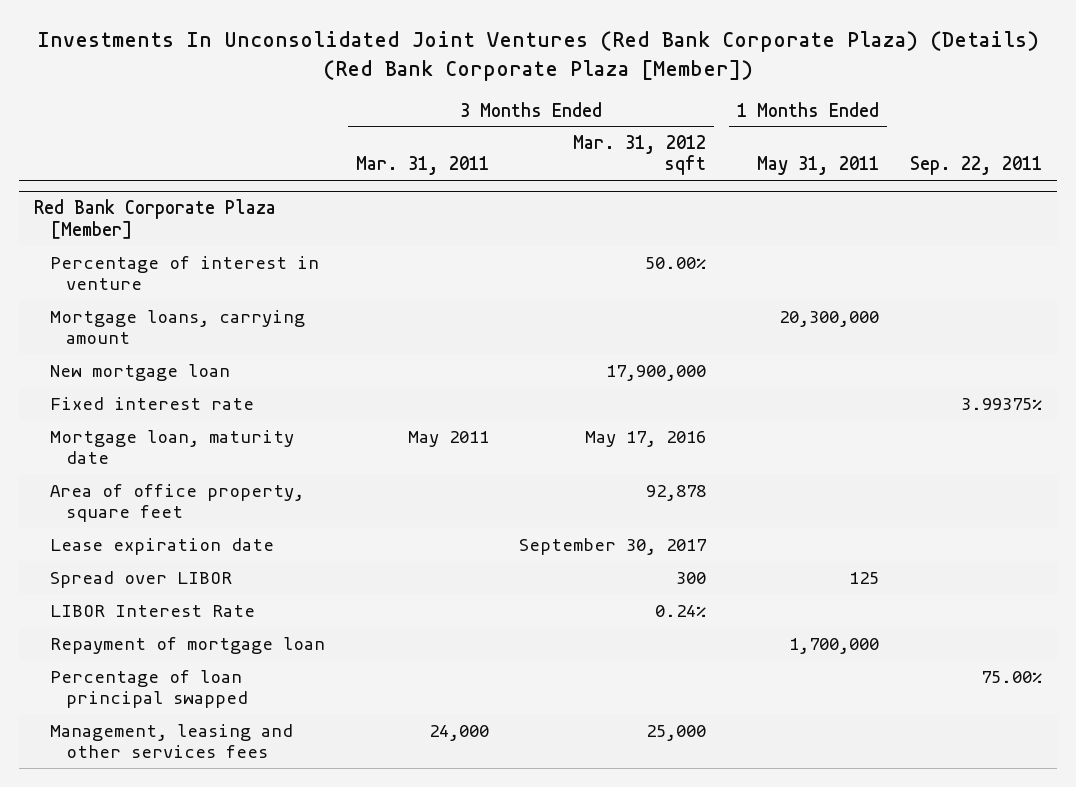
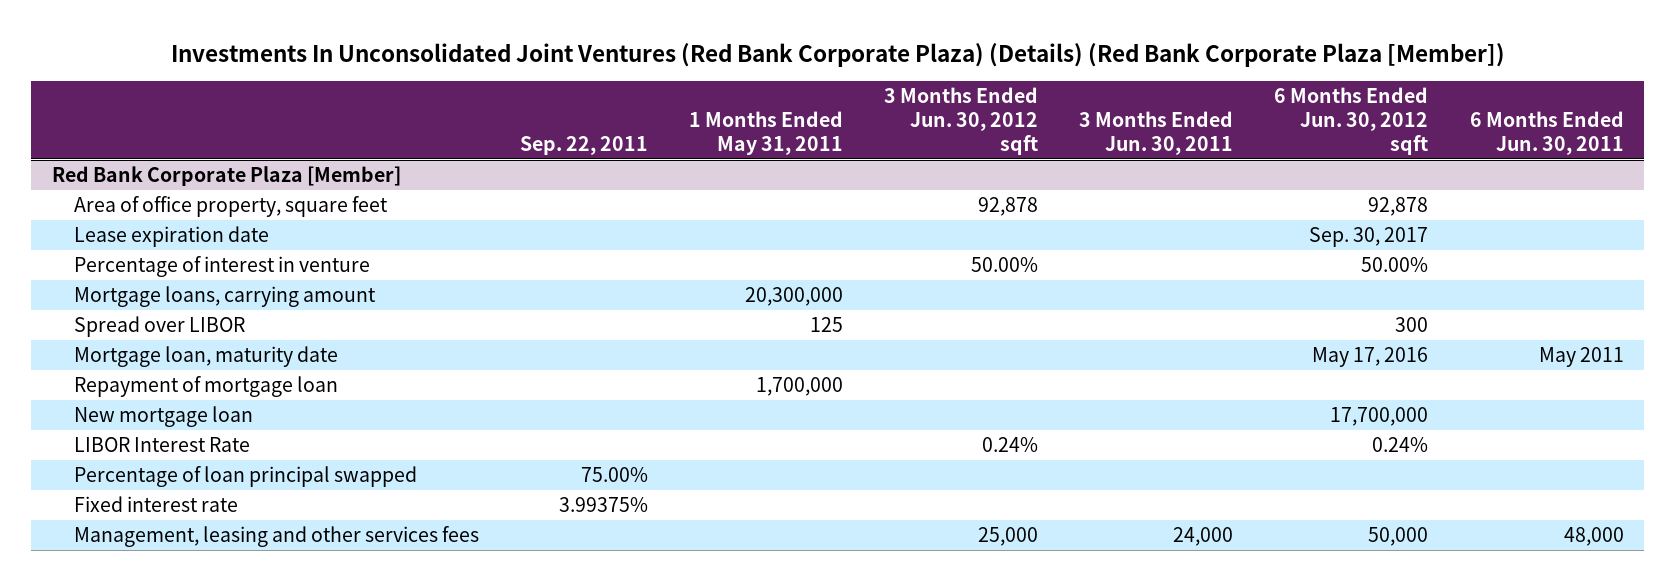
- | 3 Months Ended Mar. 31, 2011 | 3 Months Ended Mar. 31, 2012 sqft | 1 Months Ended May 31, 2011 | Sep. 22, 2011
+ | Sep. 22, 2011 | 1 Months Ended May 31, 2011 | 3 Months Ended Jun. 30, 2012 sqft | 3 Months Ended Jun. 30, 2011 | 6 Months Ended Jun. 30, 2012 sqft | 6 Months Ended Jun. 30, 2011
@ Red Bank Corporate Plaza [Member]
moved down: Percentage of interest in venture | | | 50.00% | | 50.00% |
moved down: Mortgage loans, carrying amount | | 20,300,000 | | | |
moved down: Mortgage loan, maturity date | | | | | May 17, 2016 | May 2011
moved down: New mortgage loan | | | | | 17,700,000 |
moved down: LIBOR Interest Rate | | | 0.24% | | 0.24% |
moved down: Fixed interest rate | 3.99375% | | | | |

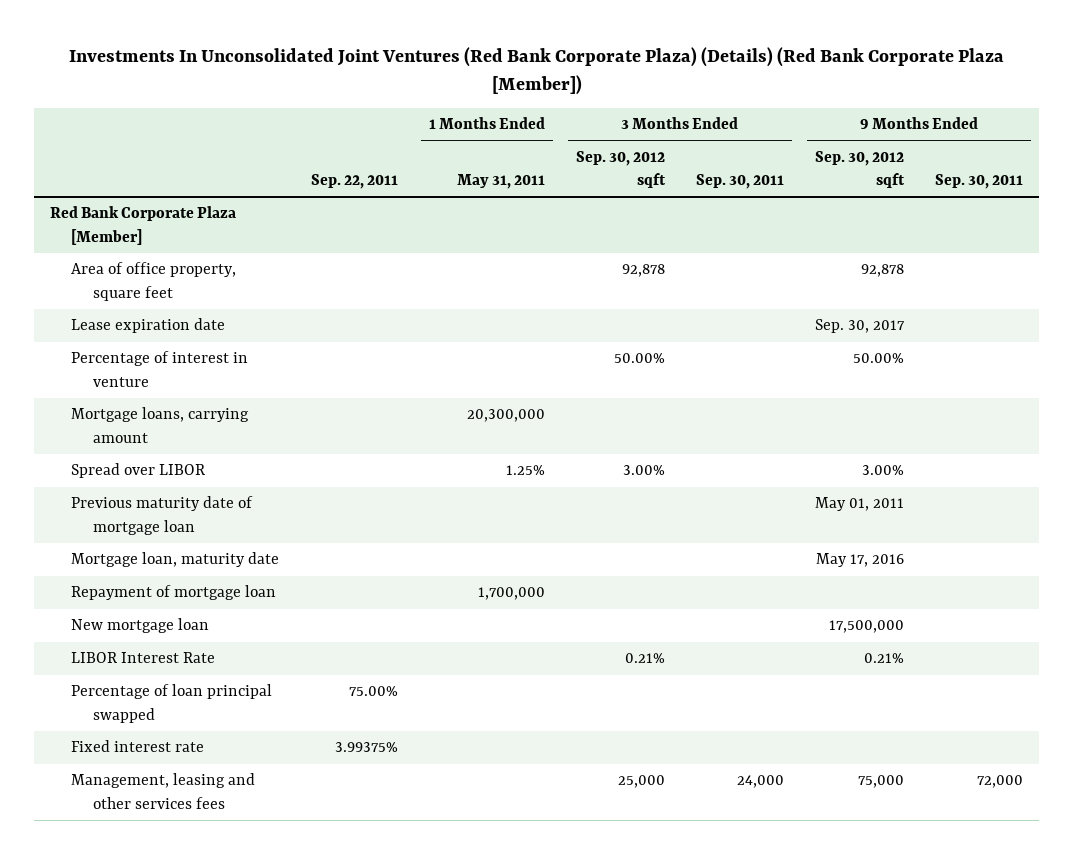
- | Sep. 22, 2011 | 1 Months Ended May 31, 2011 | 3 Months Ended Jun. 30, 2012 sqft | 3 Months Ended Jun. 30, 2011 | 6 Months Ended Jun. 30, 2012 sqft | 6 Months Ended Jun. 30, 2011
+ | Sep. 22, 2011 | 1 Months Ended May 31, 2011 | 3 Months Ended Sep. 30, 2012 sqft | 3 Months Ended Sep. 30, 2011 | 9 Months Ended Sep. 30, 2012 sqft | 9 Months Ended Sep. 30, 2011
@ Red Bank Corporate Plaza [Member]
- Spread over LIBOR | | 125 | | | 300 |
+ Spread over LIBOR | | 1.25% | 3.00% | | 3.00% |
+ Previous maturity date of mortgage loan | | | | | May 01, 2011 |

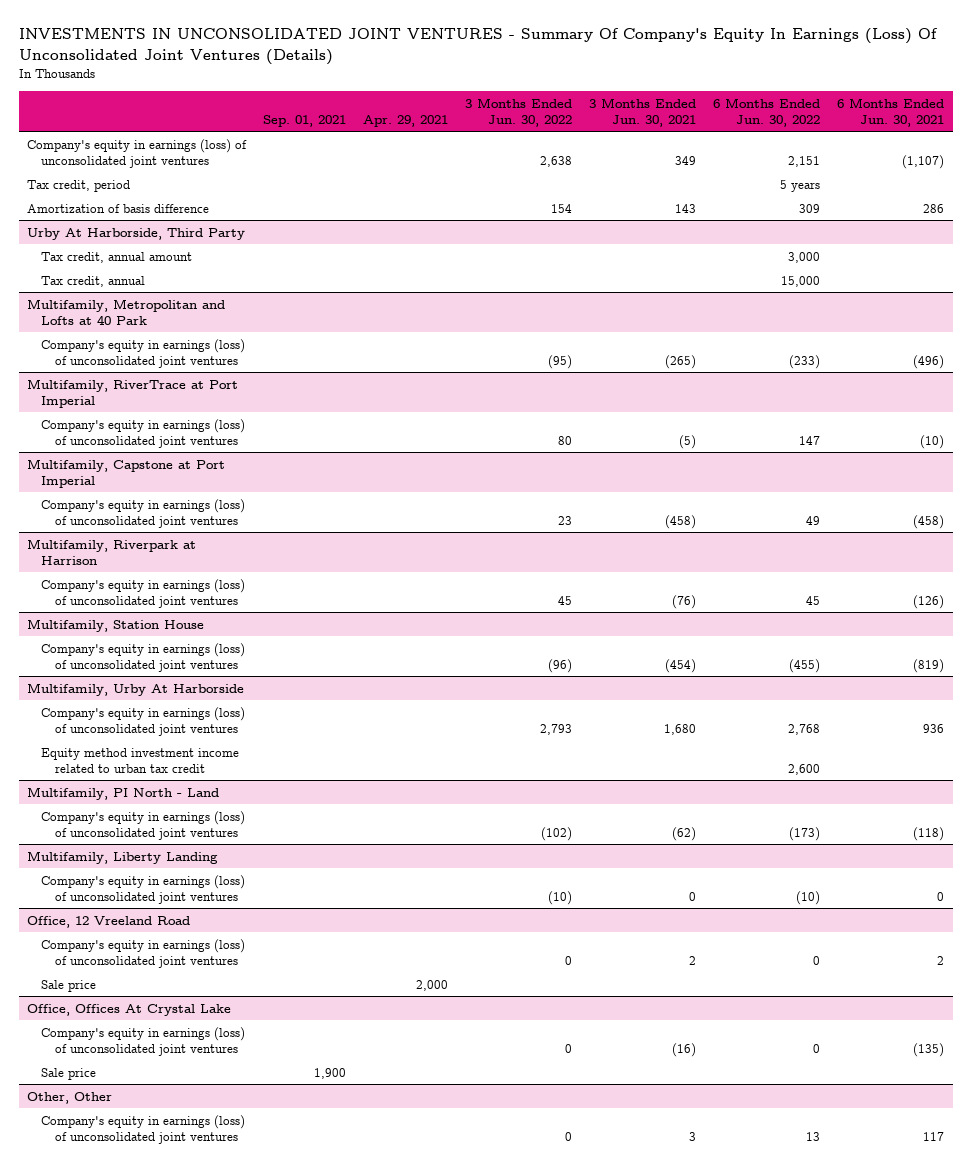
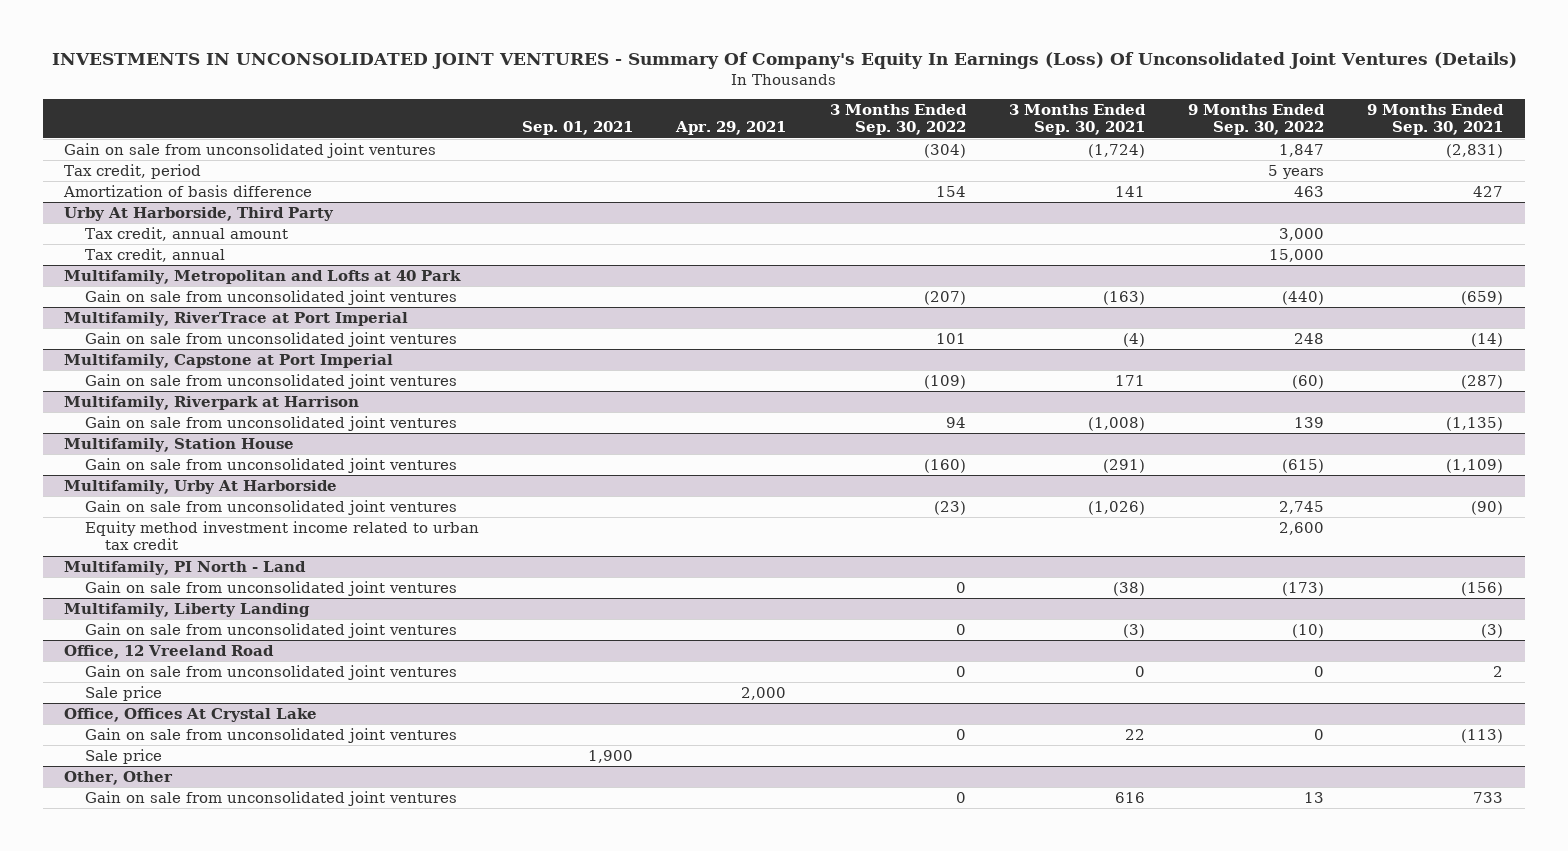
- | Sep. 01, 2021 | Apr. 29, 2021 | 3 Months Ended Jun. 30, 2022 | 3 Months Ended Jun. 30, 2021 | 6 Months Ended Jun. 30, 2022 | 6 Months Ended Jun. 30, 2021
+ | Sep. 01, 2021 | Apr. 29, 2021 | 3 Months Ended Sep. 30, 2022 | 3 Months Ended Sep. 30, 2021 | 9 Months Ended Sep. 30, 2022 | 9 Months Ended Sep. 30, 2021
- Company's equity in earnings (loss) of unconsolidated joint ventures | | | 2,638 | 349 | 2,151 | (1,107)
+ Gain on sale from unconsolidated joint ventures | | | (304) | (1,724) | 1,847 | (2,831)
@ Multifamily, Metropolitan and Lofts at 40 Park
- Company's equity in earnings (loss) of unconsolidated joint ventures | | | (95) | (265) | (233) | (496)
+ Gain on sale from unconsolidated joint ventures | | | (207) | (163) | (440) | (659)
@ Multifamily, RiverTrace at Port Imperial
- Company's equity in earnings (loss) of unconsolidated joint ventures | | | 80 | (5) | 147 | (10)
+ Gain on sale from unconsolidated joint ventures | | | 101 | (4) | 248 | (14)
@ Multifamily, Capstone at Port Imperial
- Company's equity in earnings (loss) of unconsolidated joint ventures | | | 23 | (458) | 49 | (458)
+ Gain on sale from unconsolidated joint ventures | | | (109) | 171 | (60) | (287)
@ Multifamily, Riverpark at Harrison
- Company's equity in earnings (loss) of unconsolidated joint ventures | | | 45 | (76) | 45 | (126)
+ Gain on sale from unconsolidated joint ventures | | | 94 | (1,008) | 139 | (1,135)
@ Multifamily, Station House
- Company's equity in earnings (loss) of unconsolidated joint ventures | | | (96) | (454) | (455) | (819)
+ Gain on sale from unconsolidated joint ventures | | | (160) | (291) | (615) | (1,109)
@ Multifamily, Urby At Harborside
- Company's equity in earnings (loss) of unconsolidated joint ventures | | | 2,793 | 1,680 | 2,768 | 936
+ Gain on sale from unconsolidated joint ventures | | | (23) | (1,026) | 2,745 | (90)
@ Multifamily, PI North - Land
- Company's equity in earnings (loss) of unconsolidated joint ventures | | | (102) | (62) | (173) | (118)
+ Gain on sale from unconsolidated joint ventures | | | 0 | (38) | (173) | (156)
@ Multifamily, Liberty Landing
- Company's equity in earnings (loss) of unconsolidated joint ventures | | | (10) | 0 | (10) | 0
+ Gain on sale from unconsolidated joint ventures | | | 0 | (3) | (10) | (3)
@ Office, 12 Vreeland Road
- Company's equity in earnings (loss) of unconsolidated joint ventures | | | 0 | 2 | 0 | 2
+ Gain on sale from unconsolidated joint ventures | | | 0 | 0 | 0 | 2
@ Office, Offices At Crystal Lake
- Company's equity in earnings (loss) of unconsolidated joint ventures | | | 0 | (16) | 0 | (135)
+ Gain on sale from unconsolidated joint ventures | | | 0 | 22 | 0 | (113)
@ Other, Other
- Company's equity in earnings (loss) of unconsolidated joint ventures | | | 0 | 3 | 13 | 117
+ Gain on sale from unconsolidated joint ventures | | | 0 | 616 | 13 | 733

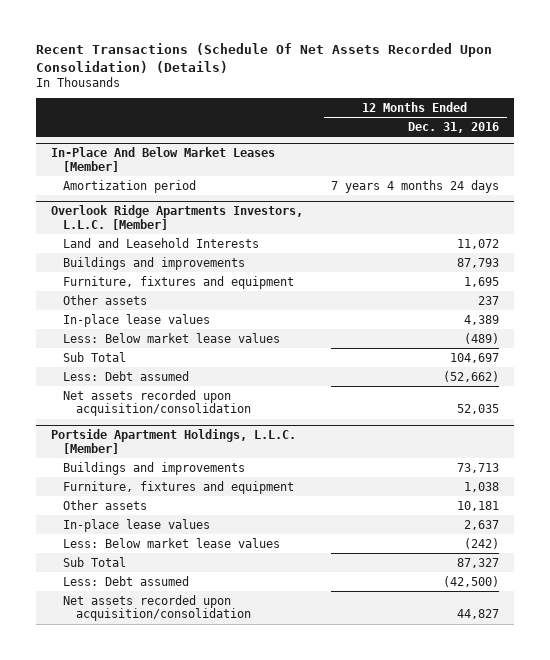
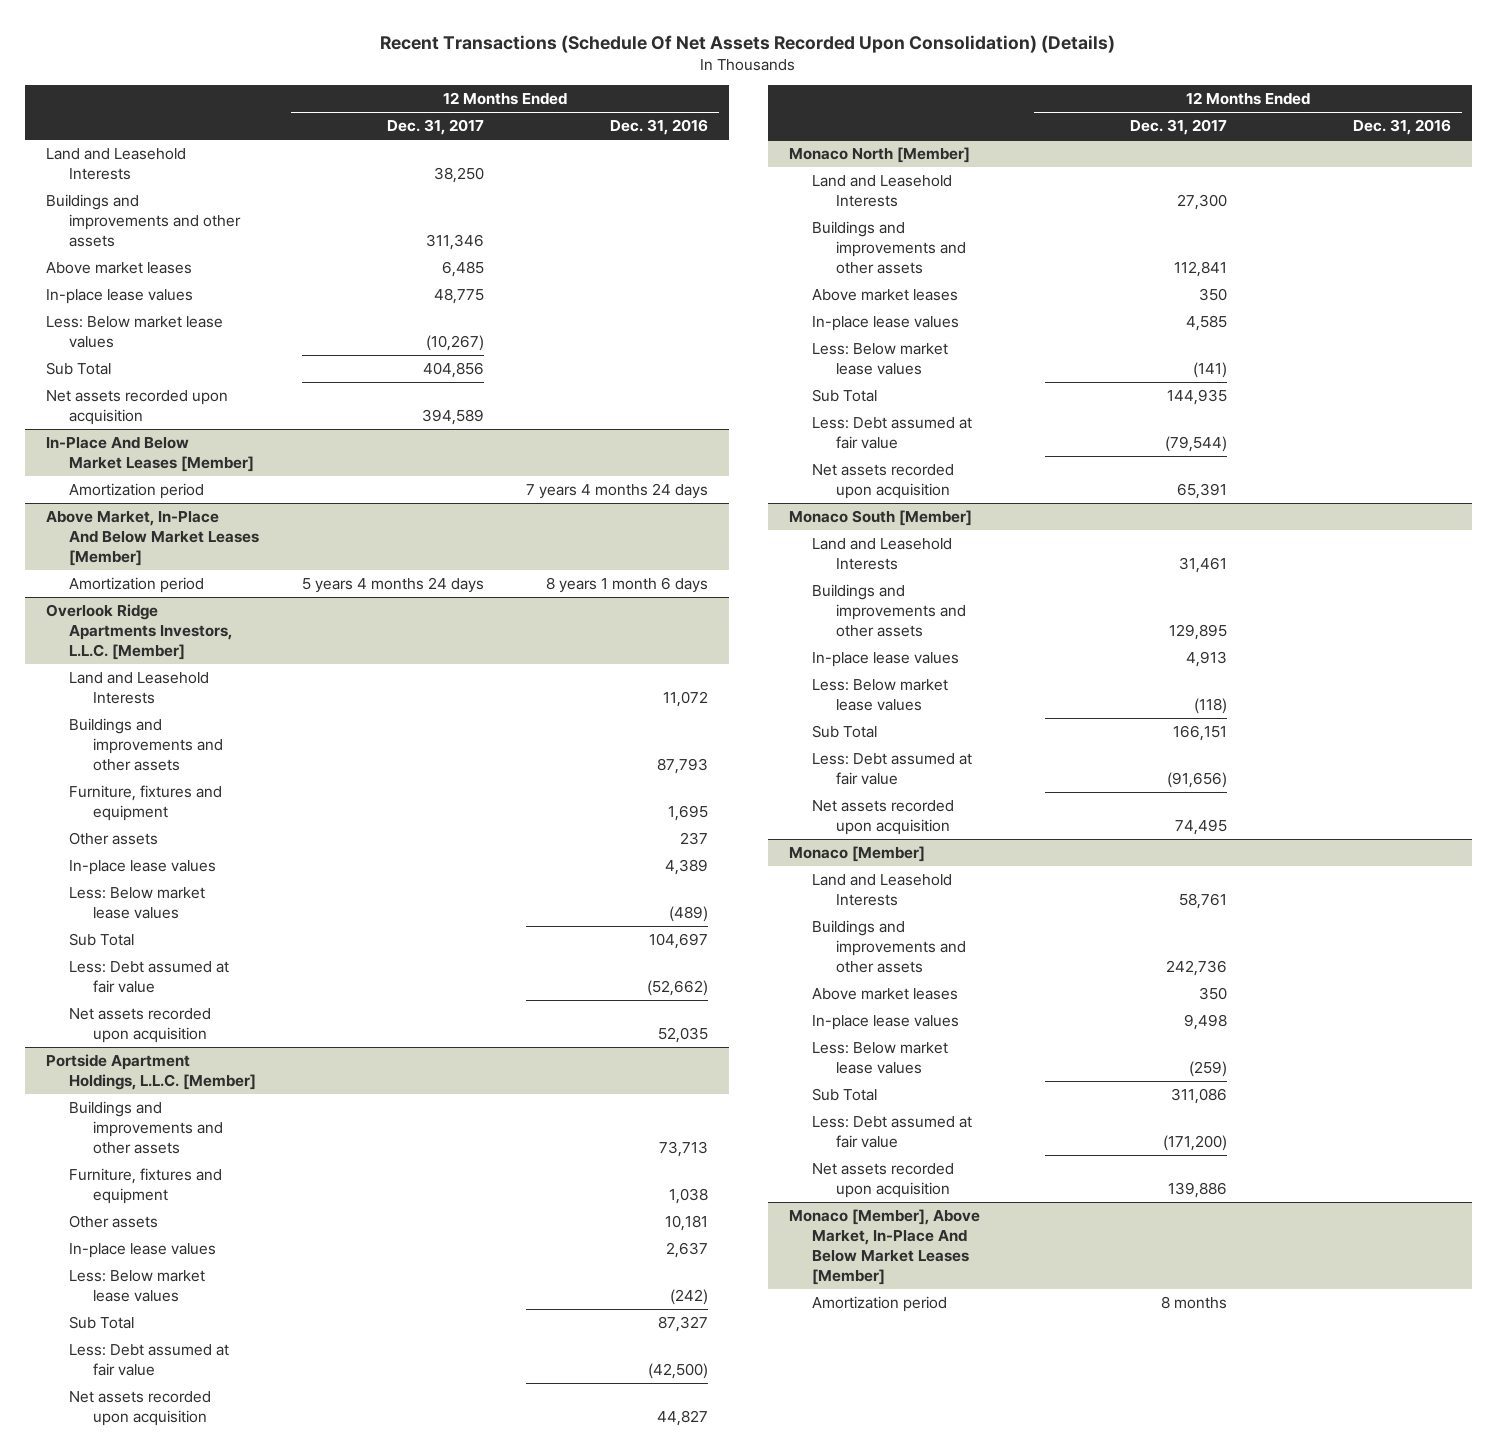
- | 12 Months Ended Dec. 31, 2016
+ | 12 Months Ended Dec. 31, 2017 | 12 Months Ended Dec. 31, 2016
+ Land and Leasehold Interests | 38,250 |
+ Buildings and improvements and other assets | 311,346 |
+ Above market leases | 6,485 |
+ In-place lease values | 48,775 |
+ Less: Below market lease values | (10,267) |
+ Sub Total | 404,856 |
+ Net assets recorded upon acquisition | 394,589 |
+ Above Market, In-Place And Below Market Leases [Member]
+ Amortization period | 5 years 4 months 24 days | 8 years 1 month 6 days
@ Overlook Ridge Apartments Investors, L.L.C. [Member]
- Buildings and improvements | 87,793
+ Buildings and improvements and other assets | | 87,793
- Less: Debt assumed | (52,662)
- Net assets recorded upon acquisition/consolidation | 52,035
+ Less: Debt assumed at fair value | | (52,662)
+ Net assets recorded upon acquisition | | 52,035
@ Portside Apartment Holdings, L.L.C. [Member]
- Buildings and improvements | 73,713
+ Buildings and improvements and other assets | | 73,713
- Less: Debt assumed | (42,500)
- Net assets recorded upon acquisition/consolidation | 44,827
+ Less: Debt assumed at fair value | | (42,500)
+ Net assets recorded upon acquisition | | 44,827
+ Monaco North [Member]
+ Land and Leasehold Interests | 27,300 |
+ Buildings and improvements and other assets | 112,841 |
+ Above market leases | 350 |
+ In-place lease values | 4,585 |
+ Less: Below market lease values | (141) |
+ Sub Total | 144,935 |
+ Less: Debt assumed at fair value | (79,544) |
+ Net assets recorded upon acquisition | 65,391 |
+ Monaco South [Member]
+ Land and Leasehold Interests | 31,461 |
+ Buildings and improvements and other assets | 129,895 |
+ In-place lease values | 4,913 |
+ Less: Below market lease values | (118) |
+ Sub Total | 166,151 |
+ Less: Debt assumed at fair value | (91,656) |
+ Net assets recorded upon acquisition | 74,495 |
+ Monaco [Member]
+ Land and Leasehold Interests | 58,761 |
+ Buildings and improvements and other assets | 242,736 |
+ Above market leases | 350 |
+ In-place lease values | 9,498 |
+ Less: Below market lease values | (259) |
+ Sub Total | 311,086 |
+ Less: Debt assumed at fair value | (171,200) |
+ Net assets recorded upon acquisition | 139,886 |
+ Monaco [Member], Above Market, In-Place And Below Market Leases [Member]
+ Amortization period | 8 months |

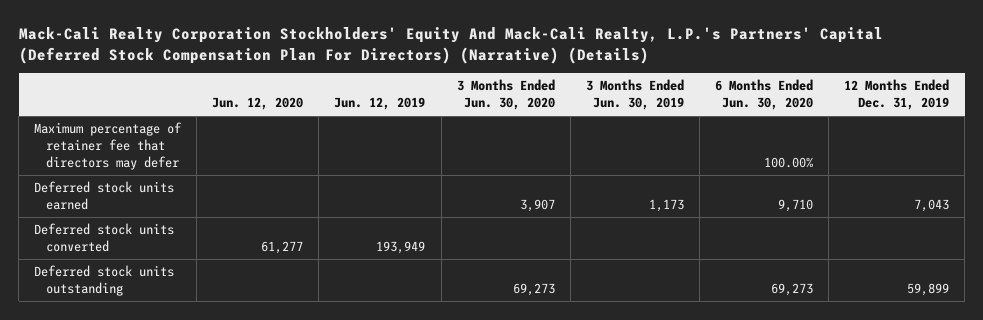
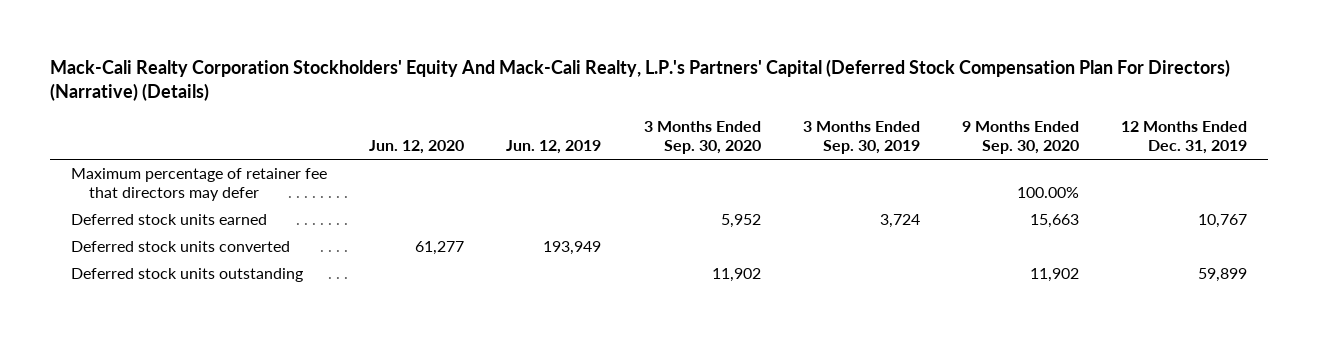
- | Jun. 12, 2020 | Jun. 12, 2019 | 3 Months Ended Jun. 30, 2020 | 3 Months Ended Jun. 30, 2019 | 6 Months Ended Jun. 30, 2020 | 12 Months Ended Dec. 31, 2019
+ | Jun. 12, 2020 | Jun. 12, 2019 | 3 Months Ended Sep. 30, 2020 | 3 Months Ended Sep. 30, 2019 | 9 Months Ended Sep. 30, 2020 | 12 Months Ended Dec. 31, 2019
- Deferred stock units earned | | | 3,907 | 1,173 | 9,710 | 7,043
+ Deferred stock units earned | | | 5,952 | 3,724 | 15,663 | 10,767

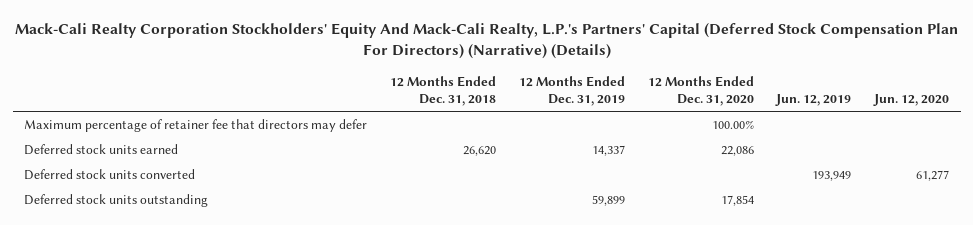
- | Jun. 12, 2020 | Jun. 12, 2019 | 3 Months Ended Sep. 30, 2020 | 3 Months Ended Sep. 30, 2019 | 9 Months Ended Sep. 30, 2020 | 12 Months Ended Dec. 31, 2019
+ | 12 Months Ended Dec. 31, 2018 | 12 Months Ended Dec. 31, 2019 | 12 Months Ended Dec. 31, 2020 | Jun. 12, 2019 | Jun. 12, 2020
- Deferred stock units earned | | | 5,952 | 3,724 | 15,663 | 10,767
+ Deferred stock units earned | 26,620 | 14,337 | 22,086 | |

